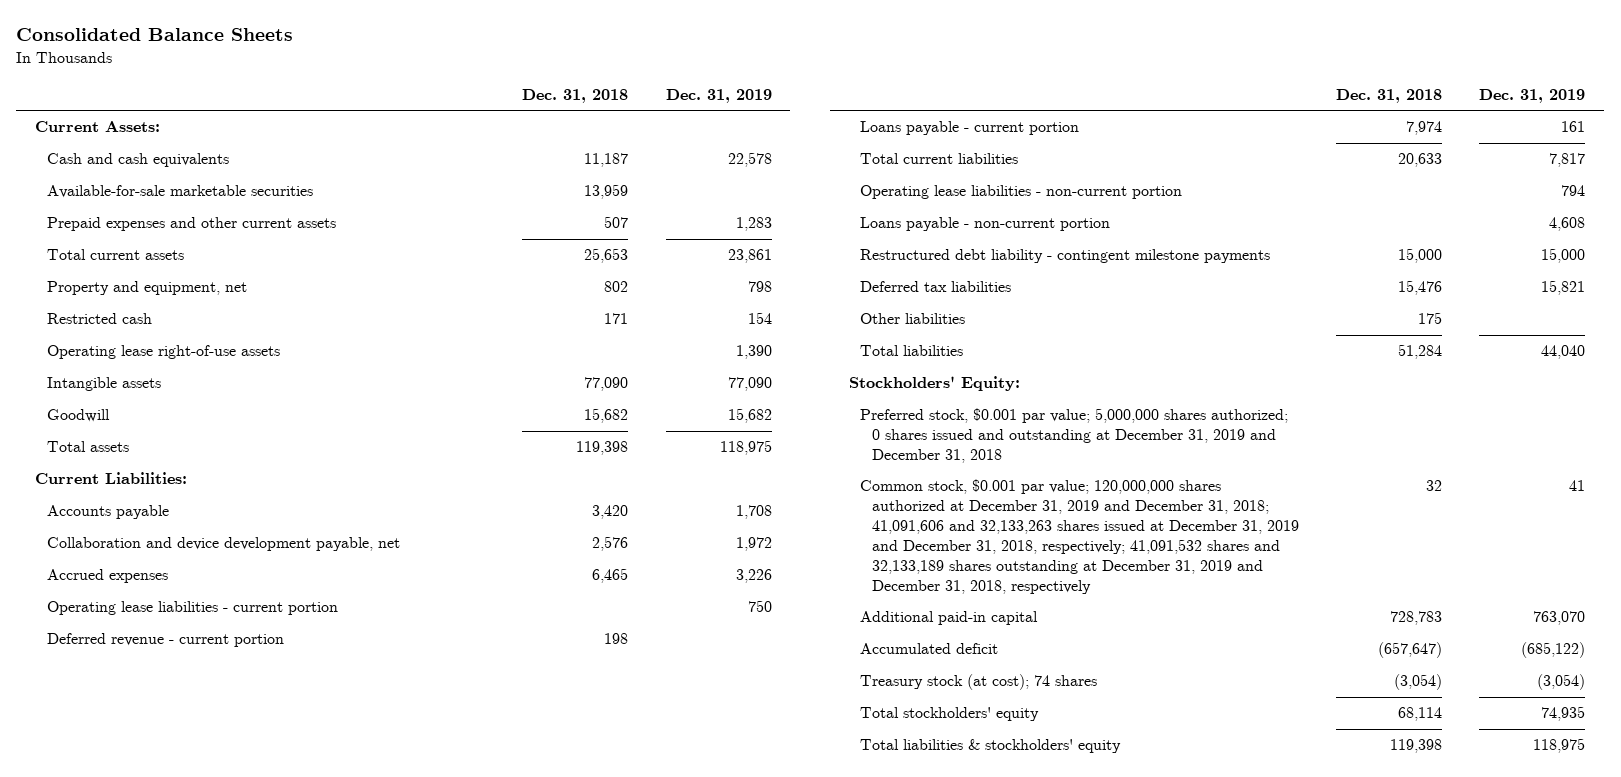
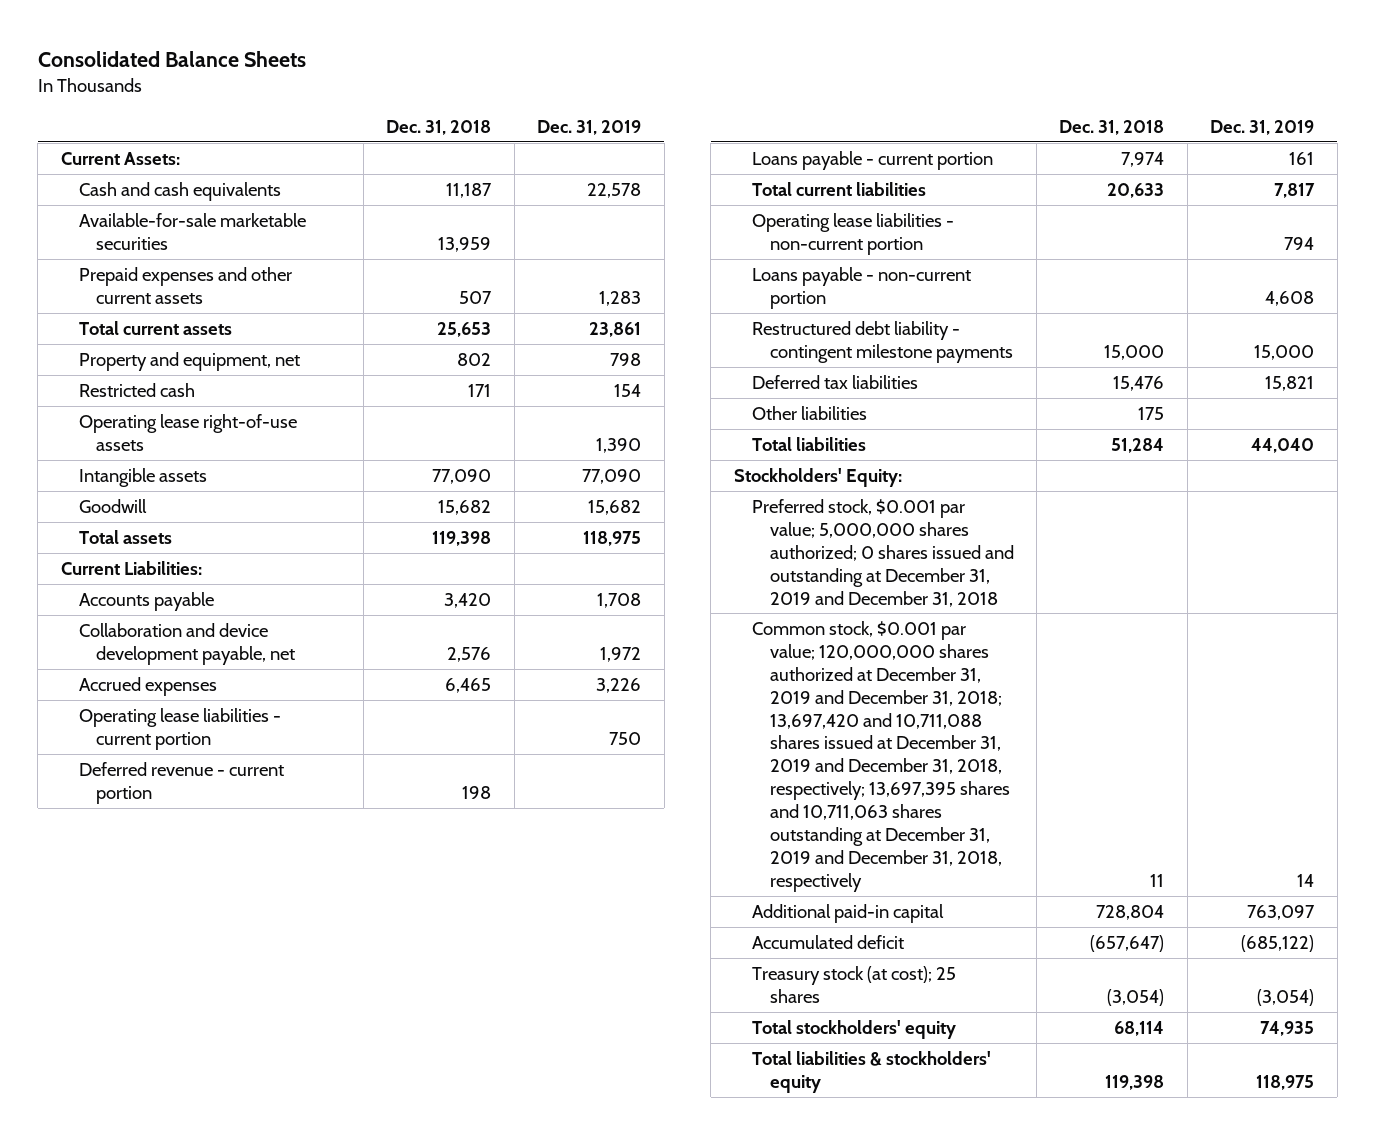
- Common stock, $0.001 par value; 120,000,000 shares authorized at December 31, 2019 and December 31, 2018; 41,091,606 and 32,133,263 shares issued at December 31, 2019 and December 31, 2018, respectively; 41,091,532 shares and 32,133,189 shares outstanding at December 31, 2019 and December 31, 2018, respectively | 32 | 41
- Additional paid-in capital | 728,783 | 763,070
+ Common stock, $0.001 par value; 120,000,000 shares authorized at December 31, 2019 and December 31, 2018; 13,697,420 and 10,711,088 shares issued at December 31, 2019 and December 31, 2018, respectively; 13,697,395 shares and 10,711,063 shares outstanding at December 31, 2019 and December 31, 2018, respectively | 11 | 14
+ Additional paid-in capital | 728,804 | 763,097
- Treasury stock (at cost); 74 shares | (3,054) | (3,054)
+ Treasury stock (at cost); 25 shares | (3,054) | (3,054)

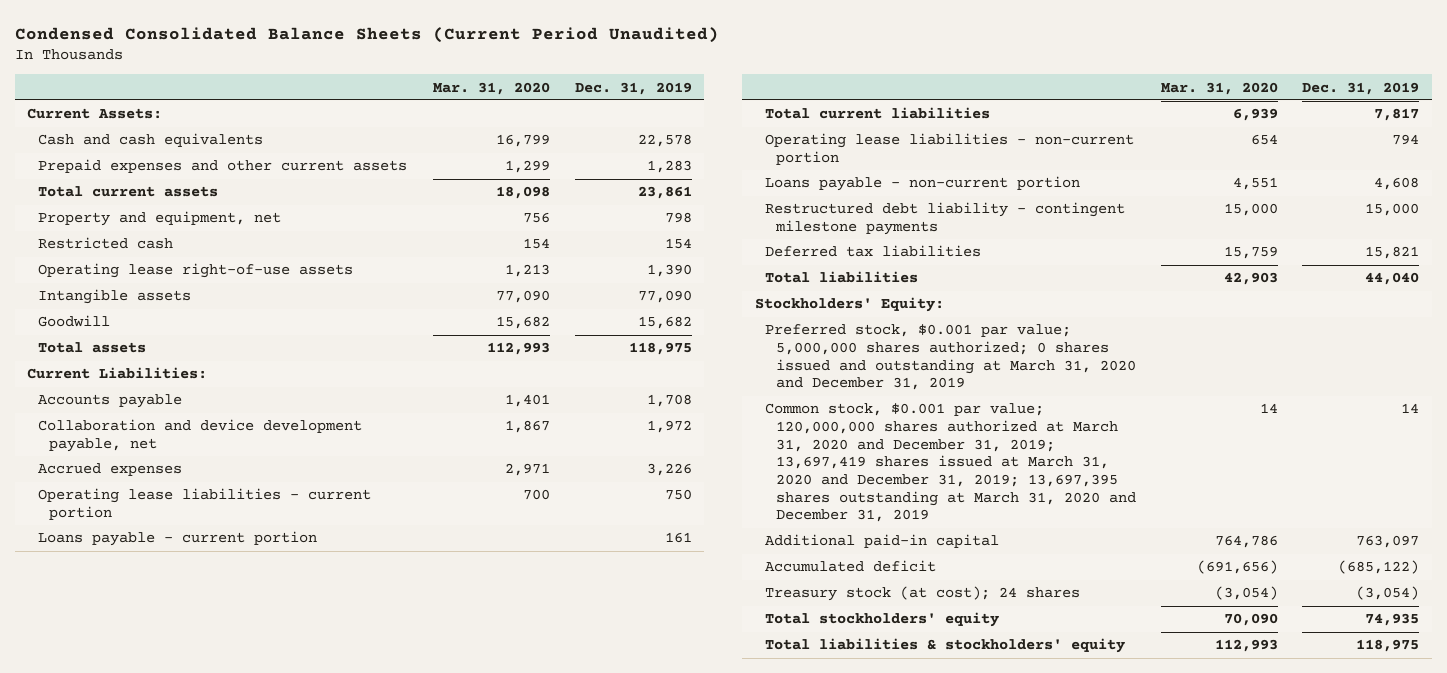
- Consolidated Balance Sheets
+ Condensed Consolidated Balance Sheets (Current Period Unaudited)
- | Dec. 31, 2018 | Dec. 31, 2019
+ | Mar. 31, 2020 | Dec. 31, 2019
- Available-for-sale marketable securities | 13,959 |
- Deferred revenue - current portion | 198 |
- Other liabilities | 175 |
- Preferred stock, $0.001 par value; 5,000,000 shares authorized; 0 shares issued and outstanding at December 31, 2019 and December 31, 2018
- Common stock, $0.001 par value; 120,000,000 shares authorized at December 31, 2019 and December 31, 2018; 13,697,420 and 10,711,088 shares issued at December 31, 2019 and December 31, 2018, respectively; 13,697,395 shares and 10,711,063 shares outstanding at December 31, 2019 and December 31, 2018, respectively | 11 | 14
+ Preferred stock, $0.001 par value; 5,000,000 shares authorized; 0 shares issued and outstanding at March 31, 2020 and December 31, 2019
+ Common stock, $0.001 par value; 120,000,000 shares authorized at March 31, 2020 and December 31, 2019; 13,697,419 shares issued at March 31, 2020 and December 31, 2019; 13,697,395 shares outstanding at March 31, 2020 and December 31, 2019 | 14 | 14
- Treasury stock (at cost); 25 shares | (3,054) | (3,054)
+ Treasury stock (at cost); 24 shares | (3,054) | (3,054)

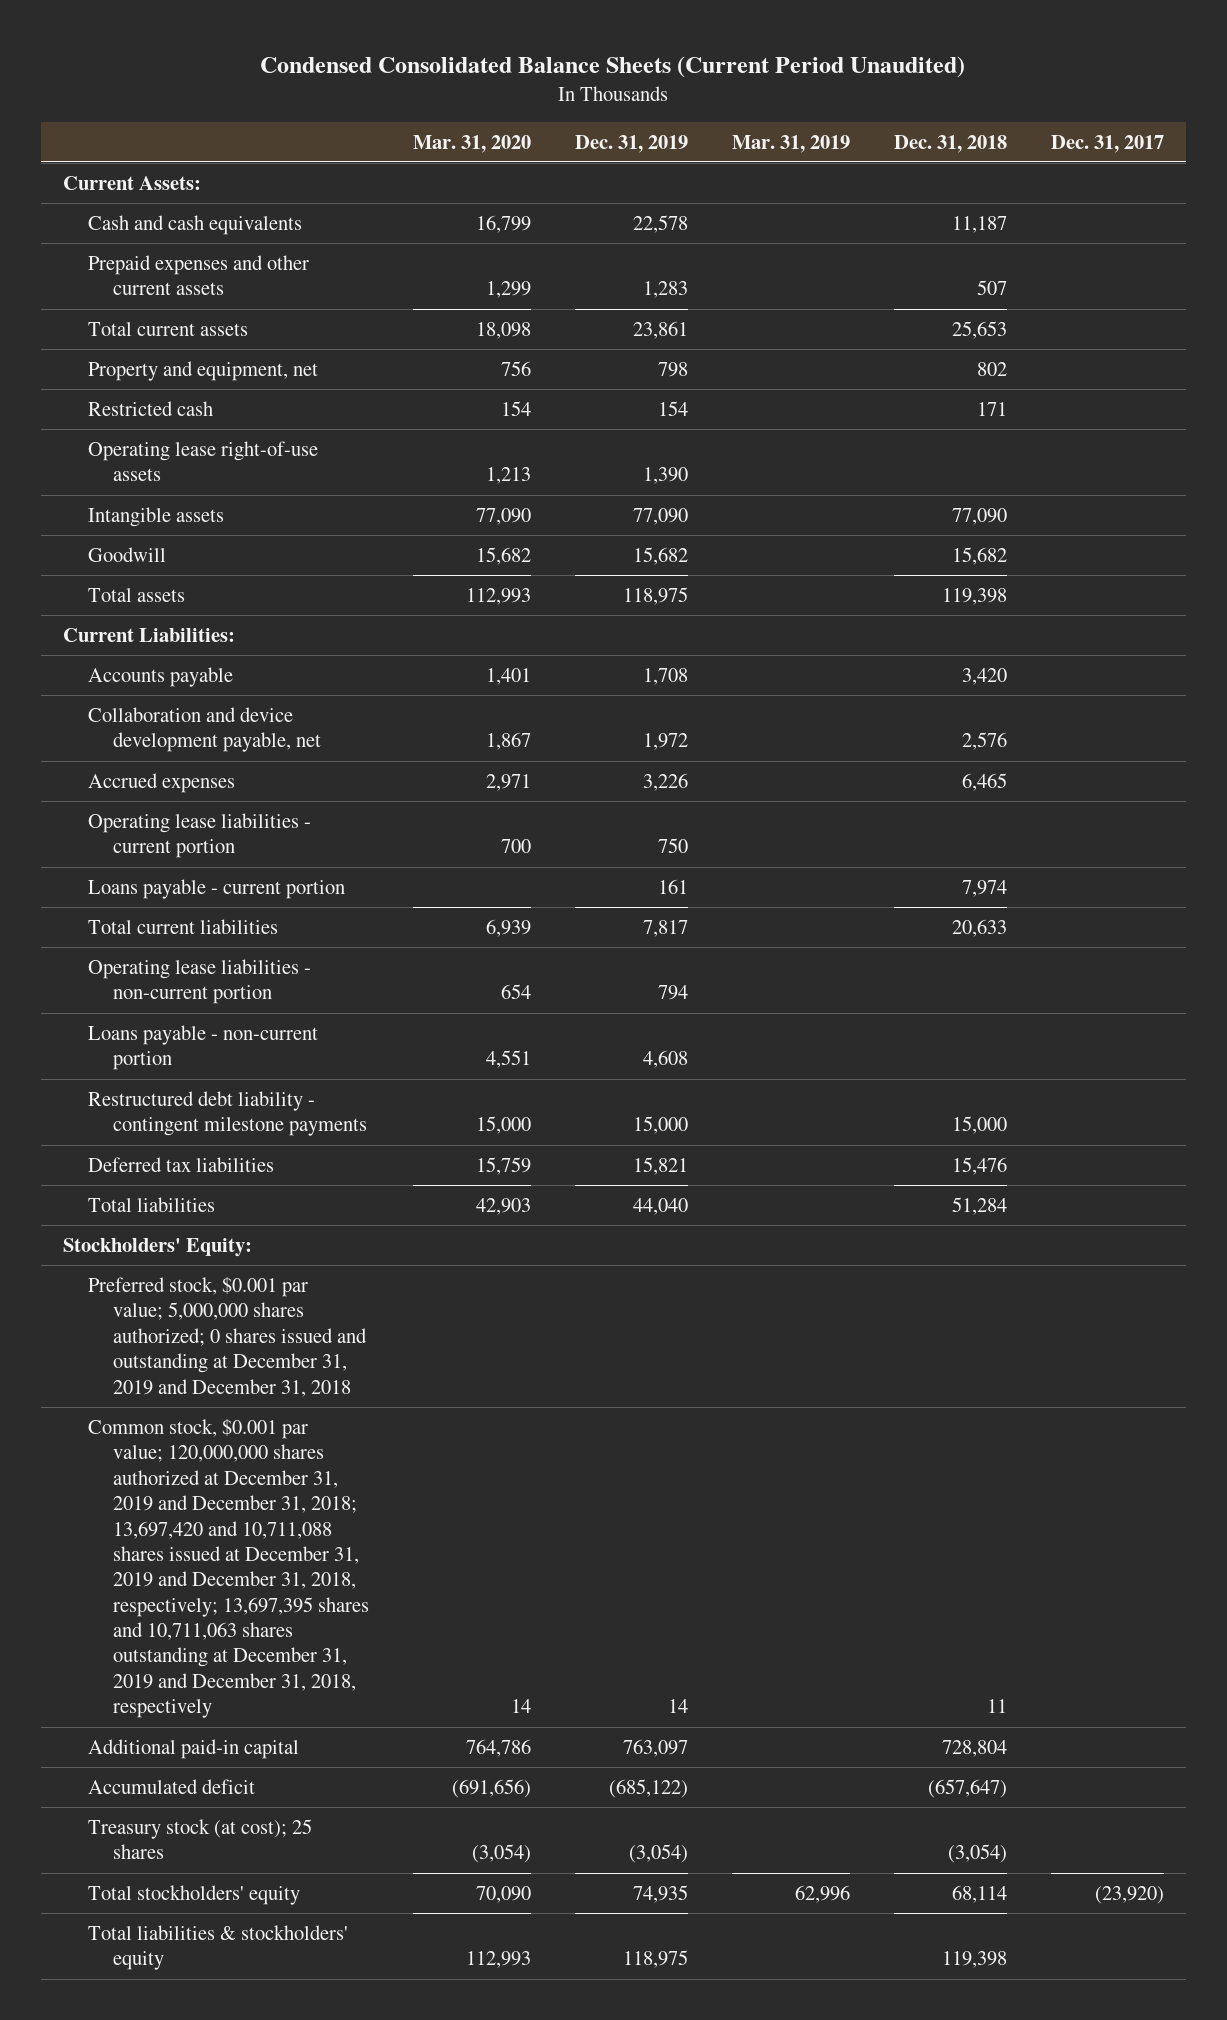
- | Mar. 31, 2020 | Dec. 31, 2019
+ | Mar. 31, 2020 | Dec. 31, 2019 | Mar. 31, 2019 | Dec. 31, 2018 | Dec. 31, 2017
- Preferred stock, $0.001 par value; 5,000,000 shares authorized; 0 shares issued and outstanding at March 31, 2020 and December 31, 2019
- Common stock, $0.001 par value; 120,000,000 shares authorized at March 31, 2020 and December 31, 2019; 13,697,419 shares issued at March 31, 2020 and December 31, 2019; 13,697,395 shares outstanding at March 31, 2020 and December 31, 2019 | 14 | 14
+ Preferred stock, $0.001 par value; 5,000,000 shares authorized; 0 shares issued and outstanding at December 31, 2019 and December 31, 2018
+ Common stock, $0.001 par value; 120,000,000 shares authorized at December 31, 2019 and December 31, 2018; 13,697,420 and 10,711,088 shares issued at December 31, 2019 and December 31, 2018, respectively; 13,697,395 shares and 10,711,063 shares outstanding at December 31, 2019 and December 31, 2018, respectively | 14 | 14 | | 11 |
- Treasury stock (at cost); 24 shares | (3,054) | (3,054)
+ Treasury stock (at cost); 25 shares | (3,054) | (3,054) | | (3,054) |

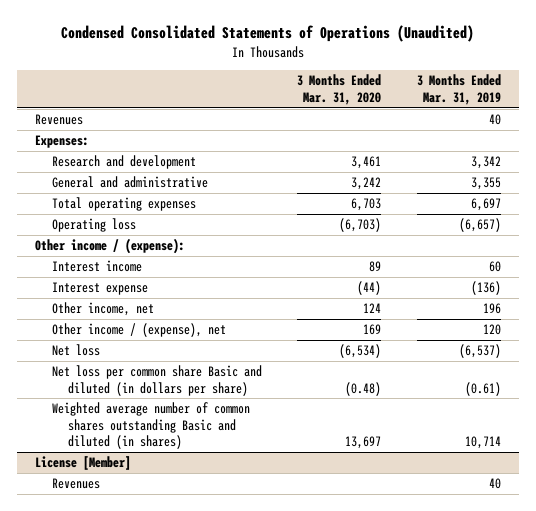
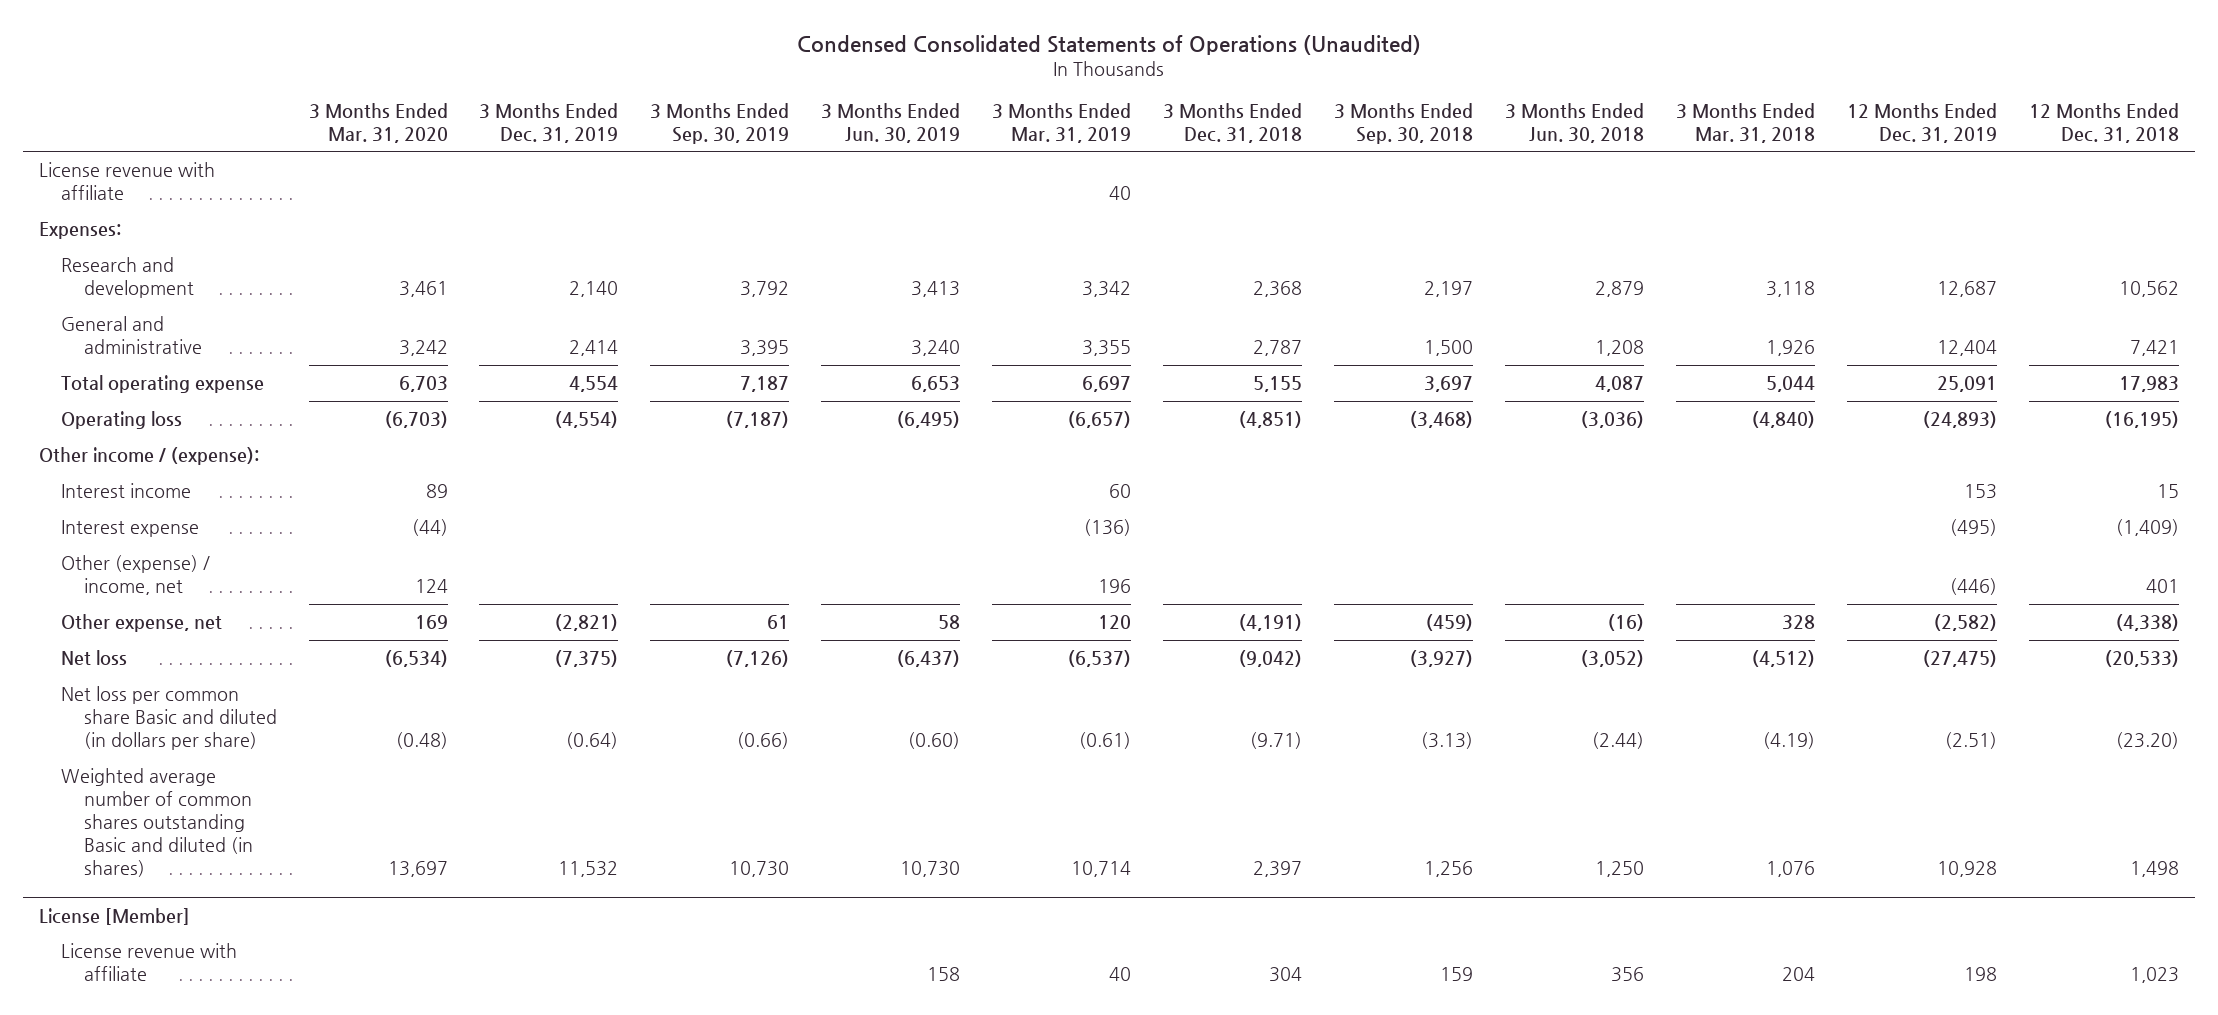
- | 3 Months Ended Mar. 31, 2020 | 3 Months Ended Mar. 31, 2019
+ | 3 Months Ended Mar. 31, 2020 | 3 Months Ended Dec. 31, 2019 | 3 Months Ended Sep. 30, 2019 | 3 Months Ended Jun. 30, 2019 | 3 Months Ended Mar. 31, 2019 | 3 Months Ended Dec. 31, 2018 | 3 Months Ended Sep. 30, 2018 | 3 Months Ended Jun. 30, 2018 | 3 Months Ended Mar. 31, 2018 | 12 Months Ended Dec. 31, 2019 | 12 Months Ended Dec. 31, 2018
- Revenues | | 40
+ License revenue with affiliate | | | | | 40 | | | | | |
- Total operating expenses | 6,703 | 6,697
+ Total operating expense | 6,703 | 4,554 | 7,187 | 6,653 | 6,697 | 5,155 | 3,697 | 4,087 | 5,044 | 25,091 | 17,983
- Other income, net | 124 | 196
- Other income / (expense), net | 169 | 120
+ Other (expense) / income, net | 124 | | | | 196 | | | | | (446) | 401
+ Other expense, net | 169 | (2,821) | 61 | 58 | 120 | (4,191) | (459) | (16) | 328 | (2,582) | (4,338)
@ License [Member]
- Revenues | | 40
+ License revenue with affiliate | | | | 158 | 40 | 304 | 159 | 356 | 204 | 198 | 1,023

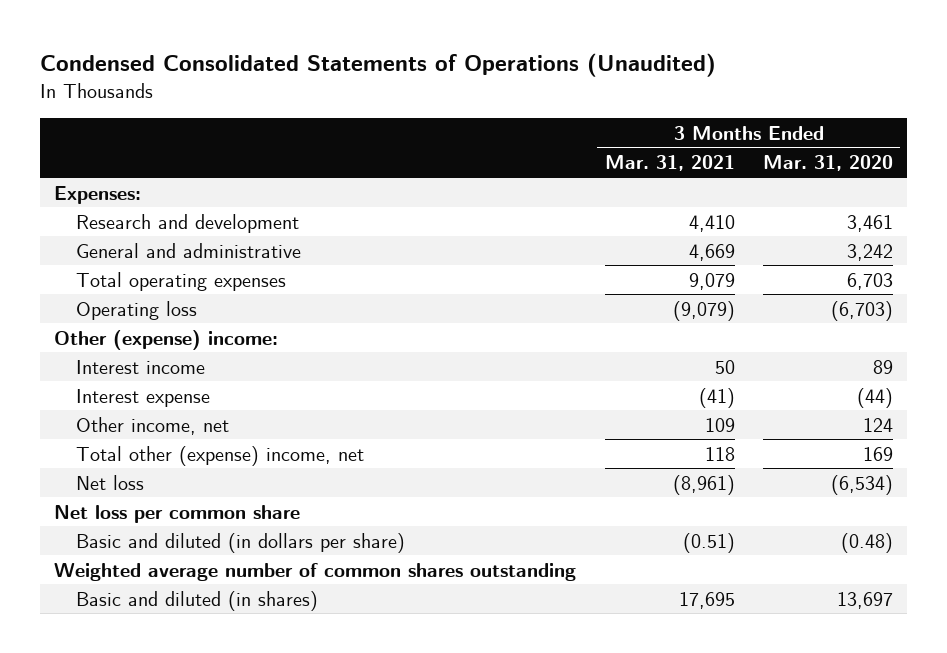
- | 3 Months Ended Mar. 31, 2020 | 3 Months Ended Dec. 31, 2019 | 3 Months Ended Sep. 30, 2019 | 3 Months Ended Jun. 30, 2019 | 3 Months Ended Mar. 31, 2019 | 3 Months Ended Dec. 31, 2018 | 3 Months Ended Sep. 30, 2018 | 3 Months Ended Jun. 30, 2018 | 3 Months Ended Mar. 31, 2018 | 12 Months Ended Dec. 31, 2019 | 12 Months Ended Dec. 31, 2018
+ | 3 Months Ended Mar. 31, 2021 | 3 Months Ended Mar. 31, 2020
- License revenue with affiliate | | | | | 40 | | | | | |
- Total operating expense | 6,703 | 4,554 | 7,187 | 6,653 | 6,697 | 5,155 | 3,697 | 4,087 | 5,044 | 25,091 | 17,983
+ Total operating expenses | 9,079 | 6,703
- Other income / (expense):
+ Other (expense) income:
- Other (expense) / income, net | 124 | | | | 196 | | | | | (446) | 401
- Other expense, net | 169 | (2,821) | 61 | 58 | 120 | (4,191) | (459) | (16) | 328 | (2,582) | (4,338)
+ Other income, net | 109 | 124
+ Total other (expense) income, net | 118 | 169
- Net loss per common share Basic and diluted (in dollars per share) | (0.48) | (0.64) | (0.66) | (0.60) | (0.61) | (9.71) | (3.13) | (2.44) | (4.19) | (2.51) | (23.20)
- Weighted average number of common shares outstanding Basic and diluted (in shares) | 13,697 | 11,532 | 10,730 | 10,730 | 10,714 | 2,397 | 1,256 | 1,250 | 1,076 | 10,928 | 1,498
- License [Member]
- License revenue with affiliate | | | | 158 | 40 | 304 | 159 | 356 | 204 | 198 | 1,023
+ Net loss per common share
+ Basic and diluted (in dollars per share) | (0.51) | (0.48)
+ Weighted average number of common shares outstanding
+ Basic and diluted (in shares) | 17,695 | 13,697

